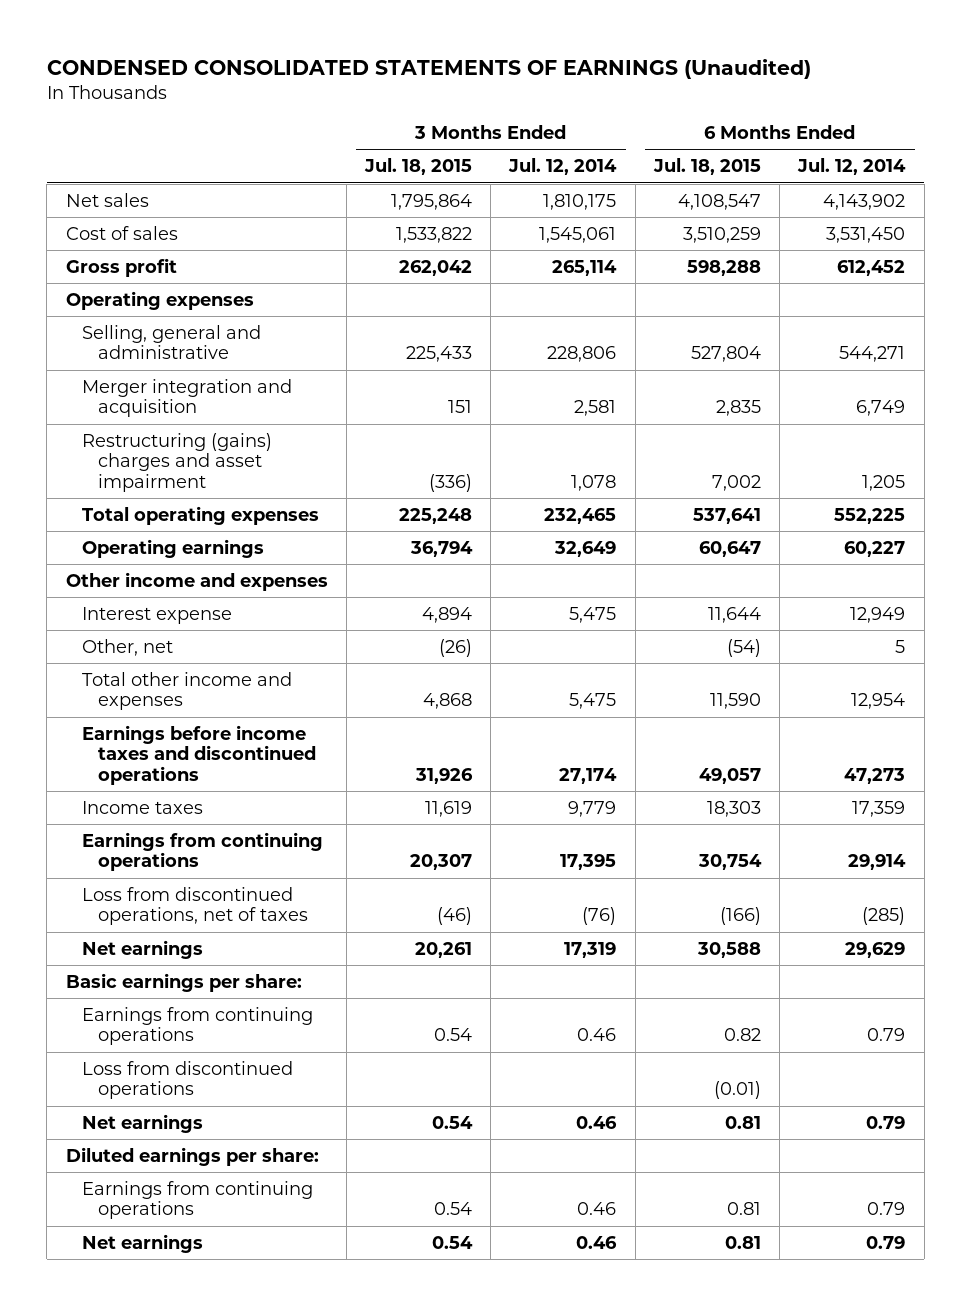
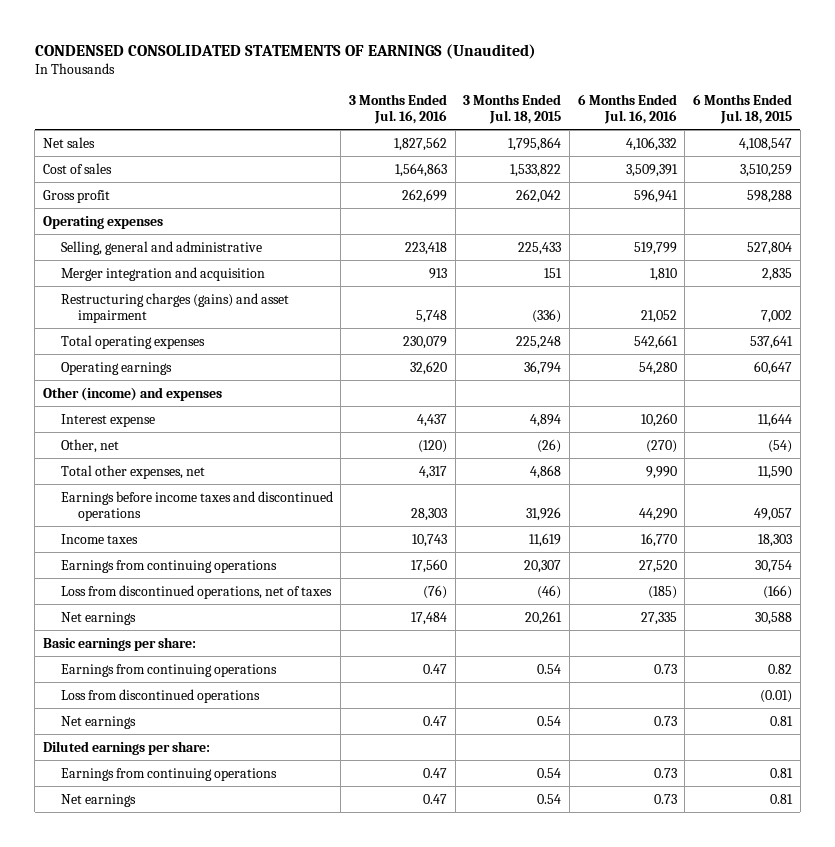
- | 3 Months Ended Jul. 18, 2015 | 3 Months Ended Jul. 12, 2014 | 6 Months Ended Jul. 18, 2015 | 6 Months Ended Jul. 12, 2014
+ | 3 Months Ended Jul. 16, 2016 | 3 Months Ended Jul. 18, 2015 | 6 Months Ended Jul. 16, 2016 | 6 Months Ended Jul. 18, 2015
- Restructuring (gains) charges and asset impairment | (336) | 1,078 | 7,002 | 1,205
+ Restructuring charges (gains) and asset impairment | 5,748 | (336) | 21,052 | 7,002
- Other income and expenses
+ Other (income) and expenses
- Total other income and expenses | 4,868 | 5,475 | 11,590 | 12,954
+ Total other expenses, net | 4,317 | 4,868 | 9,990 | 11,590

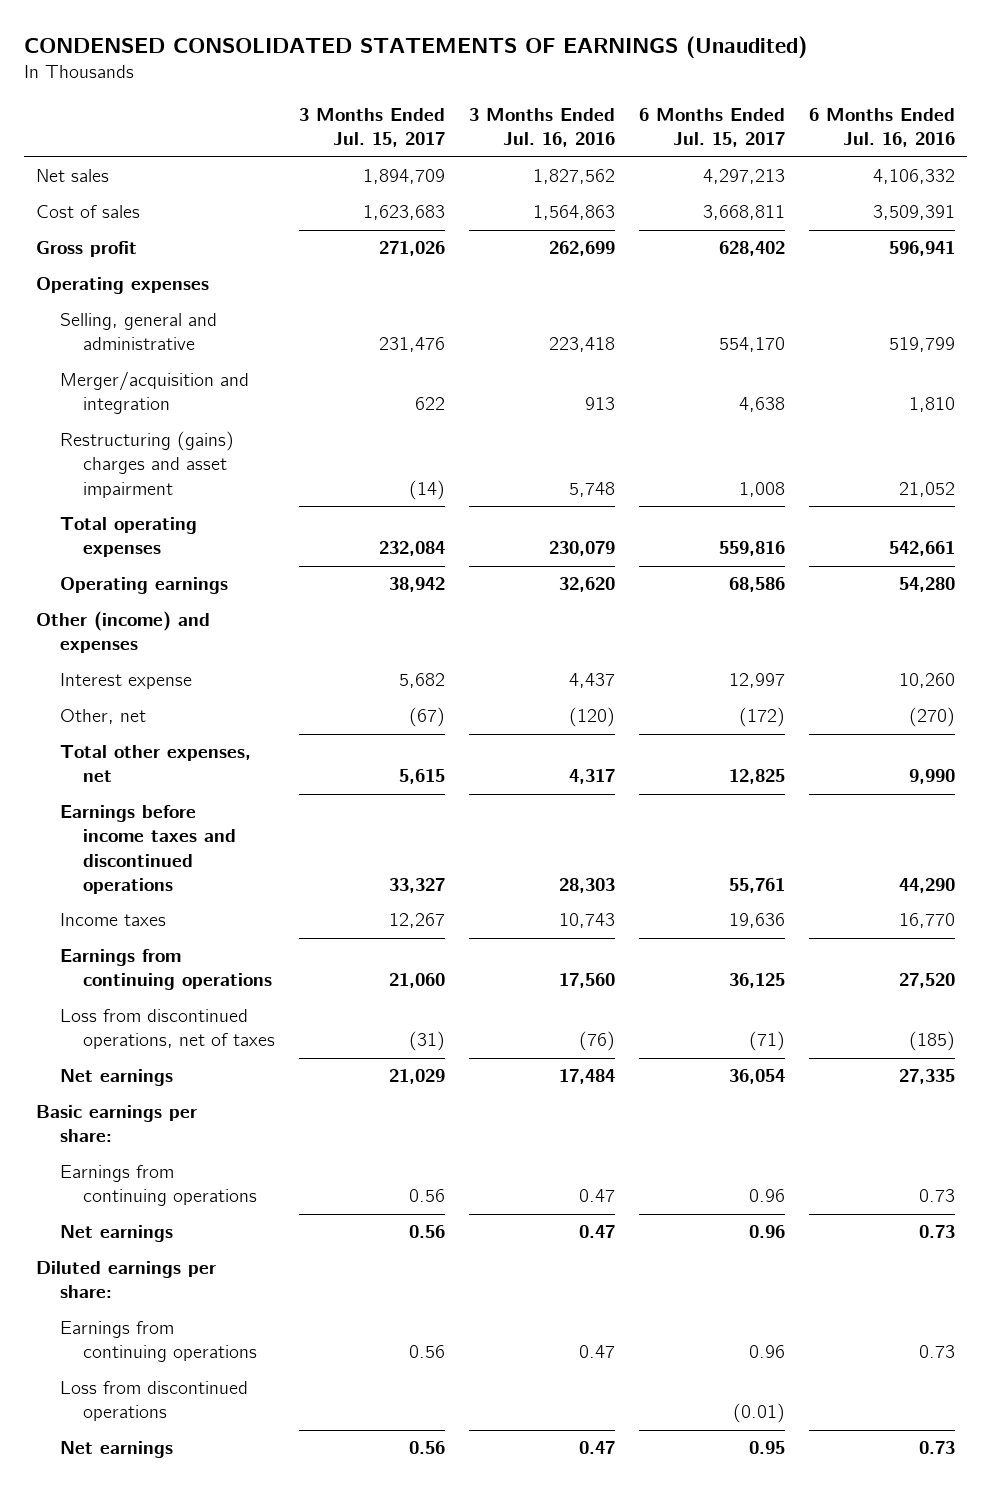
- | 3 Months Ended Jul. 16, 2016 | 3 Months Ended Jul. 18, 2015 | 6 Months Ended Jul. 16, 2016 | 6 Months Ended Jul. 18, 2015
+ | 3 Months Ended Jul. 15, 2017 | 3 Months Ended Jul. 16, 2016 | 6 Months Ended Jul. 15, 2017 | 6 Months Ended Jul. 16, 2016
- Merger integration and acquisition | 913 | 151 | 1,810 | 2,835
- Restructuring charges (gains) and asset impairment | 5,748 | (336) | 21,052 | 7,002
+ Merger/acquisition and integration | 622 | 913 | 4,638 | 1,810
+ Restructuring (gains) charges and asset impairment | (14) | 5,748 | 1,008 | 21,052
moved down: Loss from discontinued operations | | | (0.01) |

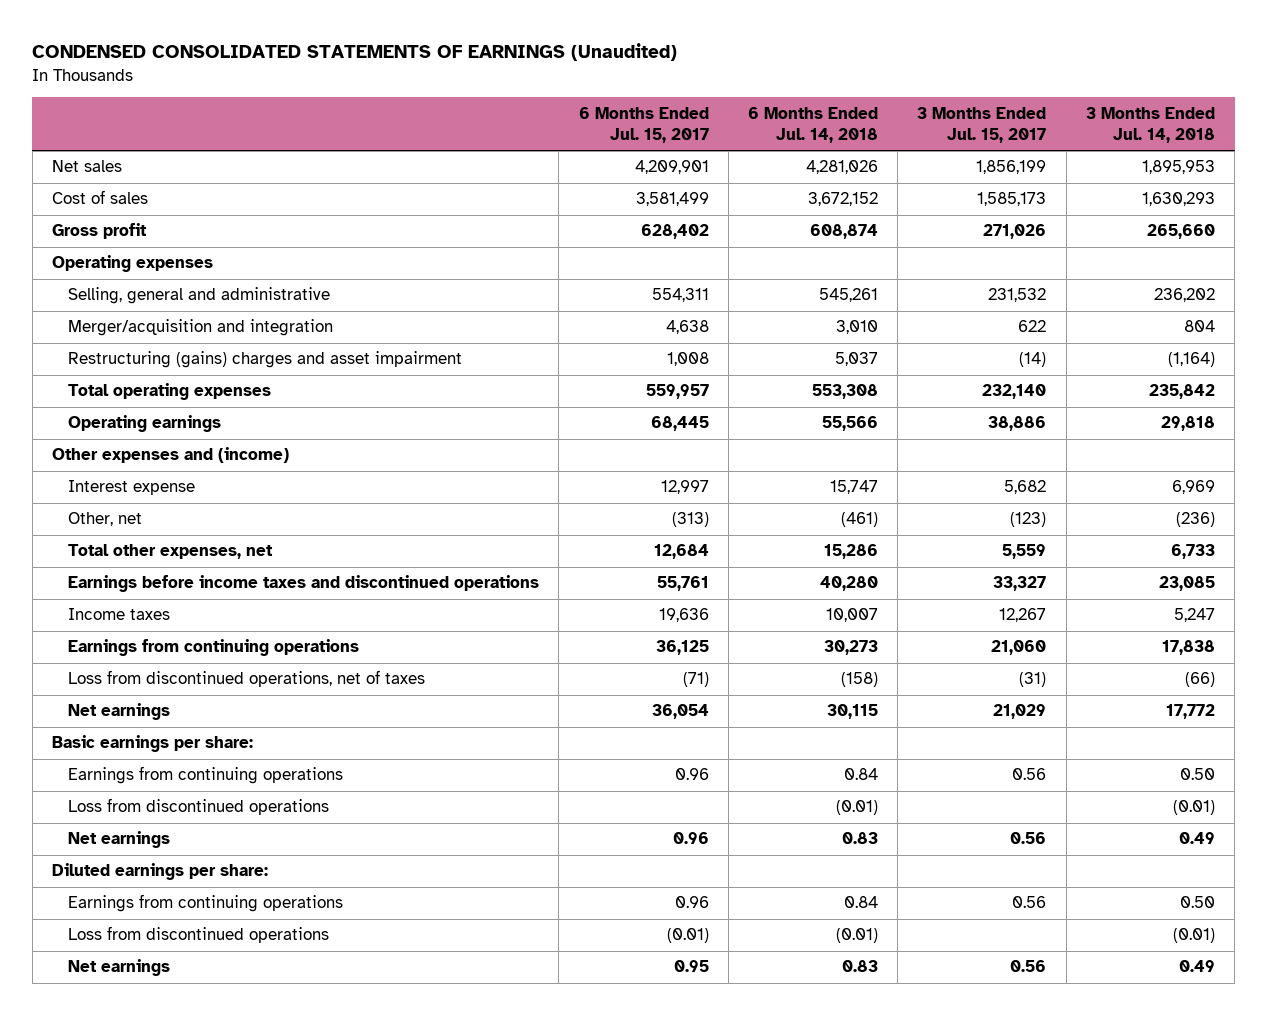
- | 3 Months Ended Jul. 15, 2017 | 3 Months Ended Jul. 16, 2016 | 6 Months Ended Jul. 15, 2017 | 6 Months Ended Jul. 16, 2016
+ | 6 Months Ended Jul. 15, 2017 | 6 Months Ended Jul. 14, 2018 | 3 Months Ended Jul. 15, 2017 | 3 Months Ended Jul. 14, 2018
- Net sales | 1,894,709 | 1,827,562 | 4,297,213 | 4,106,332
- Cost of sales | 1,623,683 | 1,564,863 | 3,668,811 | 3,509,391
+ Net sales | 4,209,901 | 4,281,026 | 1,856,199 | 1,895,953
+ Cost of sales | 3,581,499 | 3,672,152 | 1,585,173 | 1,630,293
- Selling, general and administrative | 231,476 | 223,418 | 554,170 | 519,799
+ Selling, general and administrative | 554,311 | 545,261 | 231,532 | 236,202
- Total operating expenses | 232,084 | 230,079 | 559,816 | 542,661
- Operating earnings | 38,942 | 32,620 | 68,586 | 54,280
- Other (income) and expenses
+ Total operating expenses | 559,957 | 553,308 | 232,140 | 235,842
+ Operating earnings | 68,445 | 55,566 | 38,886 | 29,818
+ Other expenses and (income)
- Other, net | (67) | (120) | (172) | (270)
- Total other expenses, net | 5,615 | 4,317 | 12,825 | 9,990
+ Other, net | (313) | (461) | (123) | (236)
+ Total other expenses, net | 12,684 | 15,286 | 5,559 | 6,733
+ Loss from discontinued operations | | (0.01) | | (0.01)

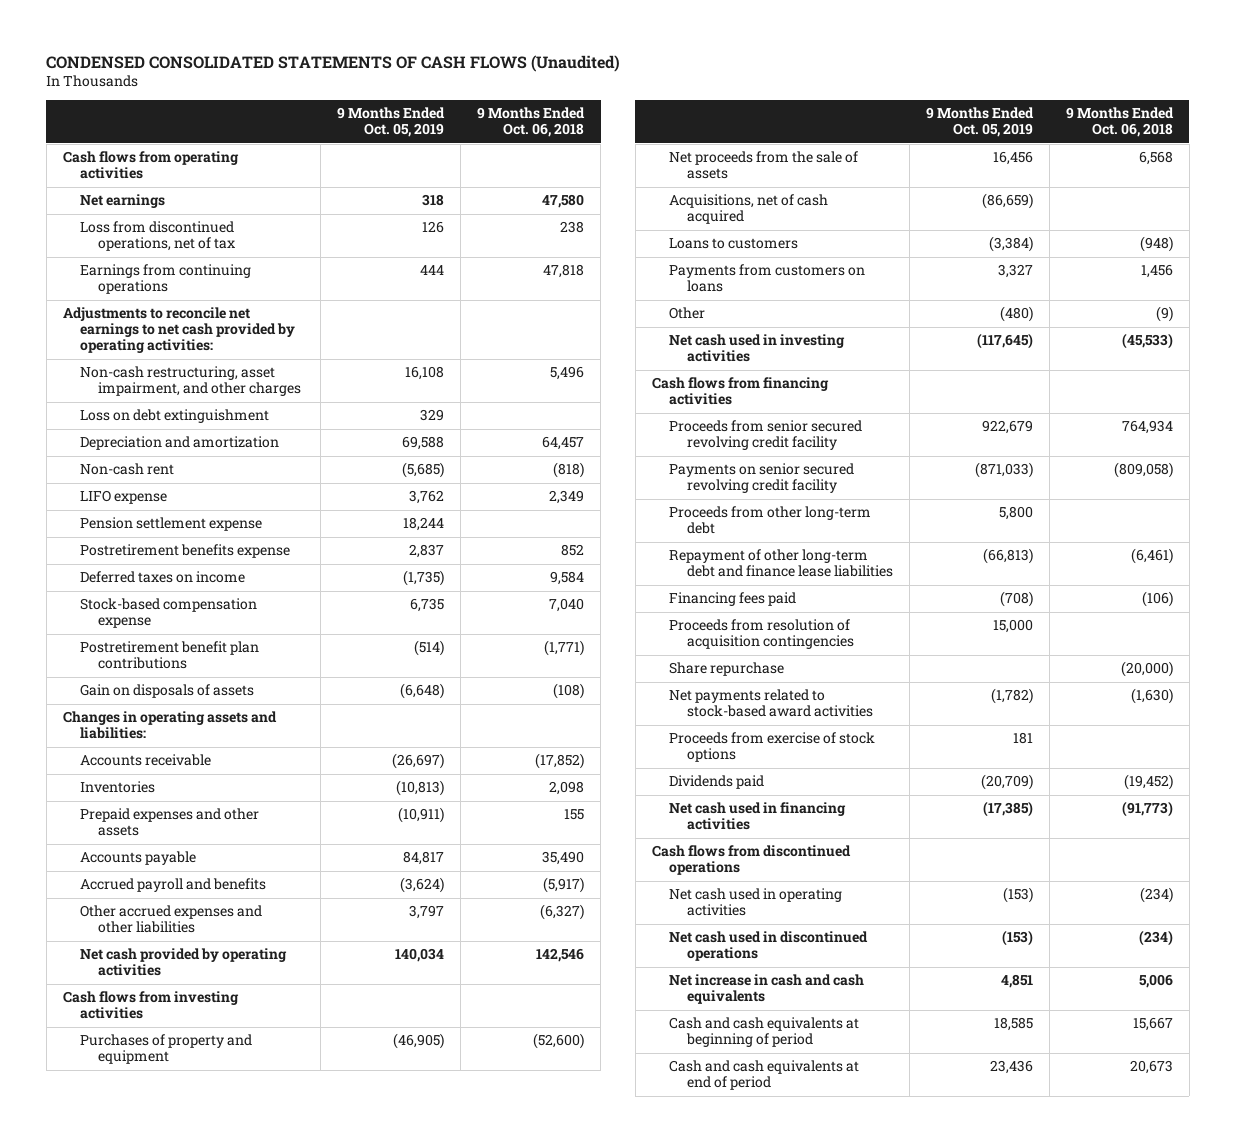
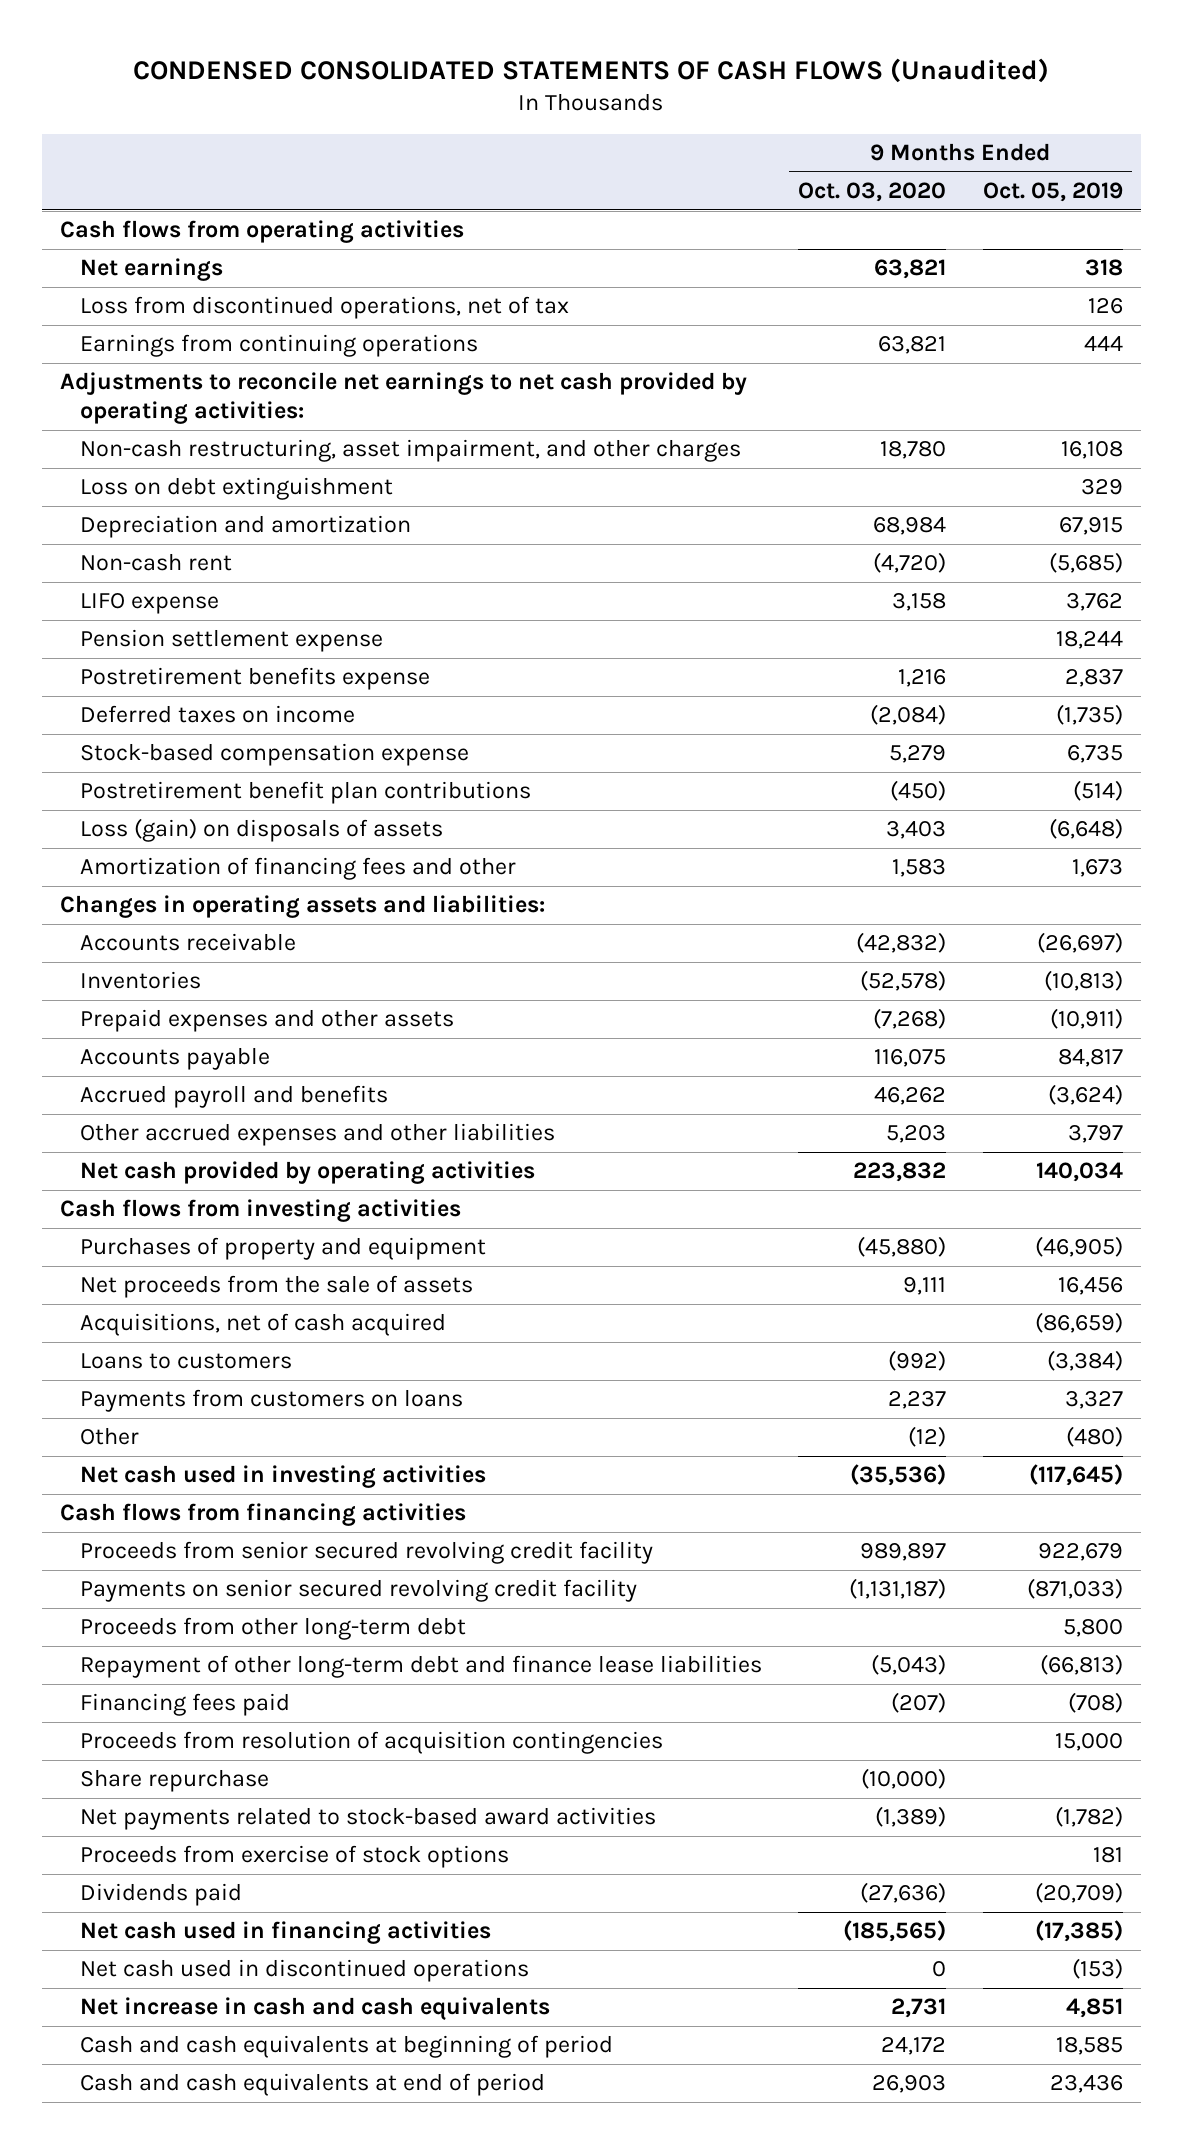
- | 9 Months Ended Oct. 05, 2019 | 9 Months Ended Oct. 06, 2018
+ | 9 Months Ended Oct. 03, 2020 | 9 Months Ended Oct. 05, 2019
- Depreciation and amortization | 69,588 | 64,457
+ Depreciation and amortization | 68,984 | 67,915
- Gain on disposals of assets | (6,648) | (108)
+ Loss (gain) on disposals of assets | 3,403 | (6,648)
+ Amortization of financing fees and other | 1,583 | 1,673
- Cash flows from discontinued operations
- Net cash used in operating activities | (153) | (234)

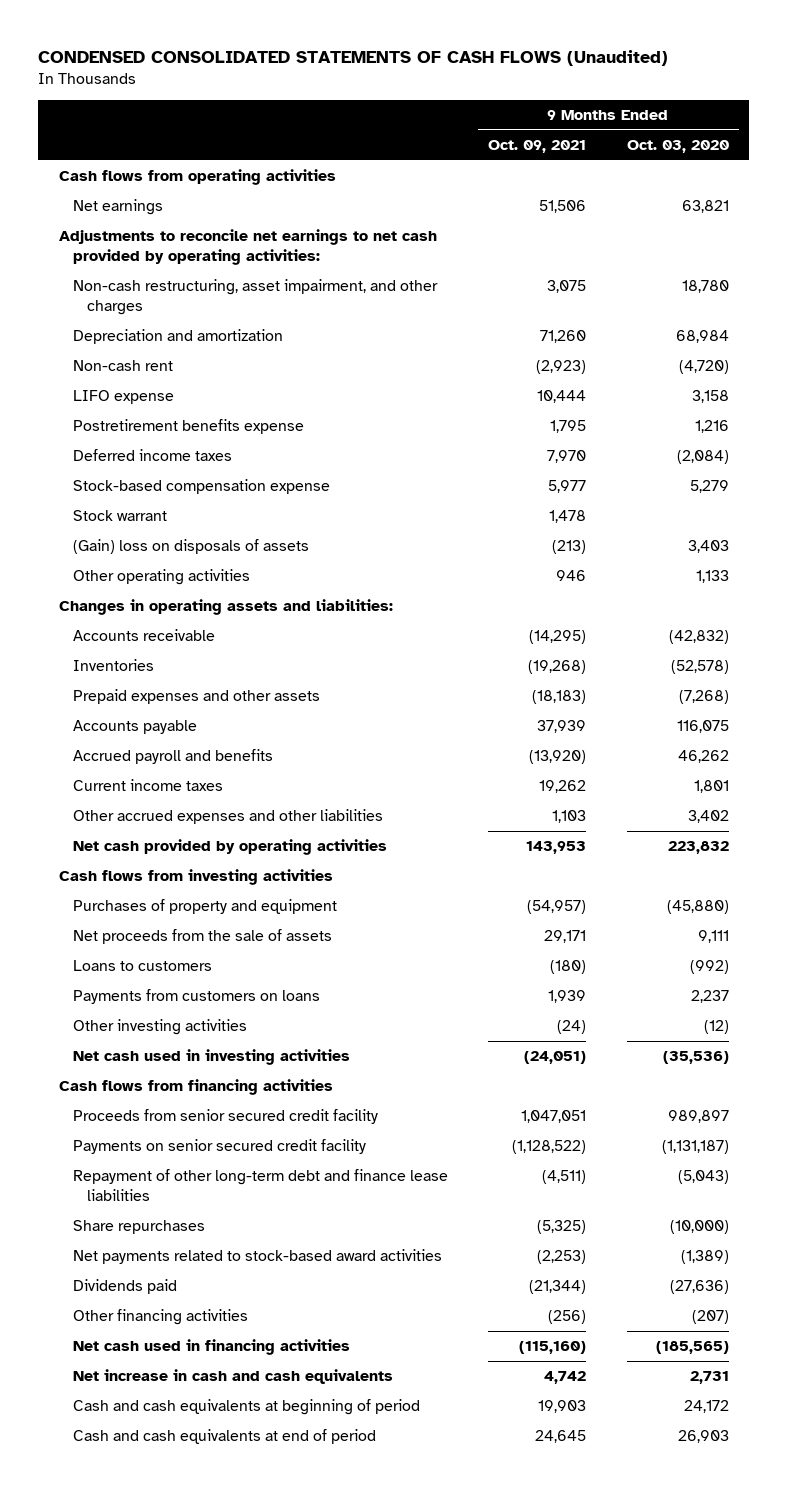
- | 9 Months Ended Oct. 03, 2020 | 9 Months Ended Oct. 05, 2019
+ | 9 Months Ended Oct. 09, 2021 | 9 Months Ended Oct. 03, 2020
- Loss from discontinued operations, net of tax | | 126
- Earnings from continuing operations | 63,821 | 444
- Loss on debt extinguishment | | 329
- Pension settlement expense | | 18,244
- Deferred taxes on income | (2,084) | (1,735)
+ Deferred income taxes | 7,970 | (2,084)
- Postretirement benefit plan contributions | (450) | (514)
- Loss (gain) on disposals of assets | 3,403 | (6,648)
- Amortization of financing fees and other | 1,583 | 1,673
+ Stock warrant | 1,478 |
+ (Gain) loss on disposals of assets | (213) | 3,403
+ Other operating activities | 946 | 1,133
- Other accrued expenses and other liabilities | 5,203 | 3,797
+ Current income taxes | 19,262 | 1,801
+ Other accrued expenses and other liabilities | 1,103 | 3,402
- Acquisitions, net of cash acquired | | (86,659)
- Other | (12) | (480)
+ Other investing activities | (24) | (12)
- Proceeds from senior secured revolving credit facility | 989,897 | 922,679
- Payments on senior secured revolving credit facility | (1,131,187) | (871,033)
- Proceeds from other long-term debt | | 5,800
+ Proceeds from senior secured credit facility | 1,047,051 | 989,897
+ Payments on senior secured credit facility | (1,128,522) | (1,131,187)
- Financing fees paid | (207) | (708)
- Proceeds from resolution of acquisition contingencies | | 15,000
- Share repurchase | (10,000) |
+ Share repurchases | (5,325) | (10,000)
- Proceeds from exercise of stock options | | 181
+ Other financing activities | (256) | (207)
- Net cash used in discontinued operations | 0 | (153)

